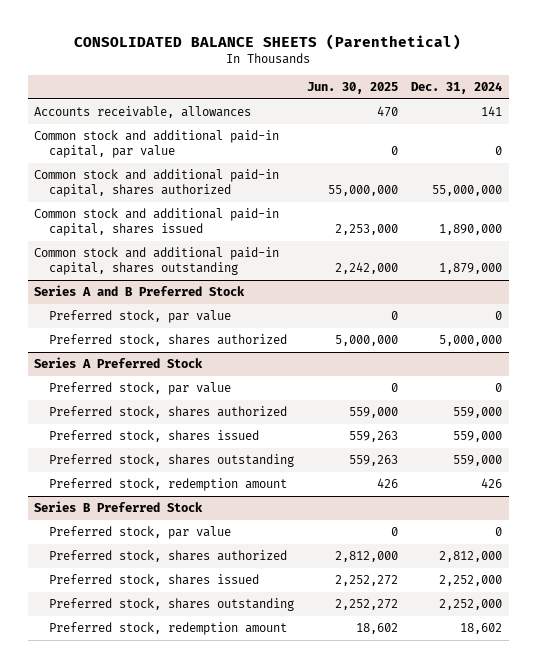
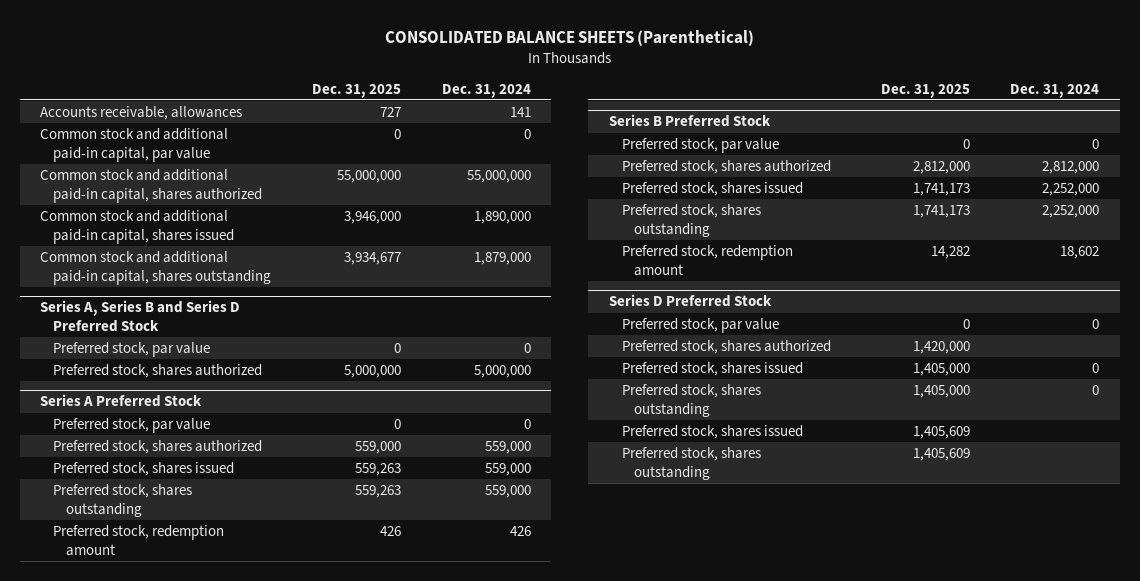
- | Jun. 30, 2025 | Dec. 31, 2024
+ | Dec. 31, 2025 | Dec. 31, 2024
- Series A and B Preferred Stock
+ Series A, Series B and Series D Preferred Stock
+ Series D Preferred Stock
+ Preferred stock, par value | 0 | 0
+ Preferred stock, shares authorized | 1,420,000 |
+ Preferred stock, shares issued | 1,405,000 | 0
+ Preferred stock, shares outstanding | 1,405,000 | 0
+ Preferred stock, shares issued | 1,405,609 |
+ Preferred stock, shares outstanding | 1,405,609 |

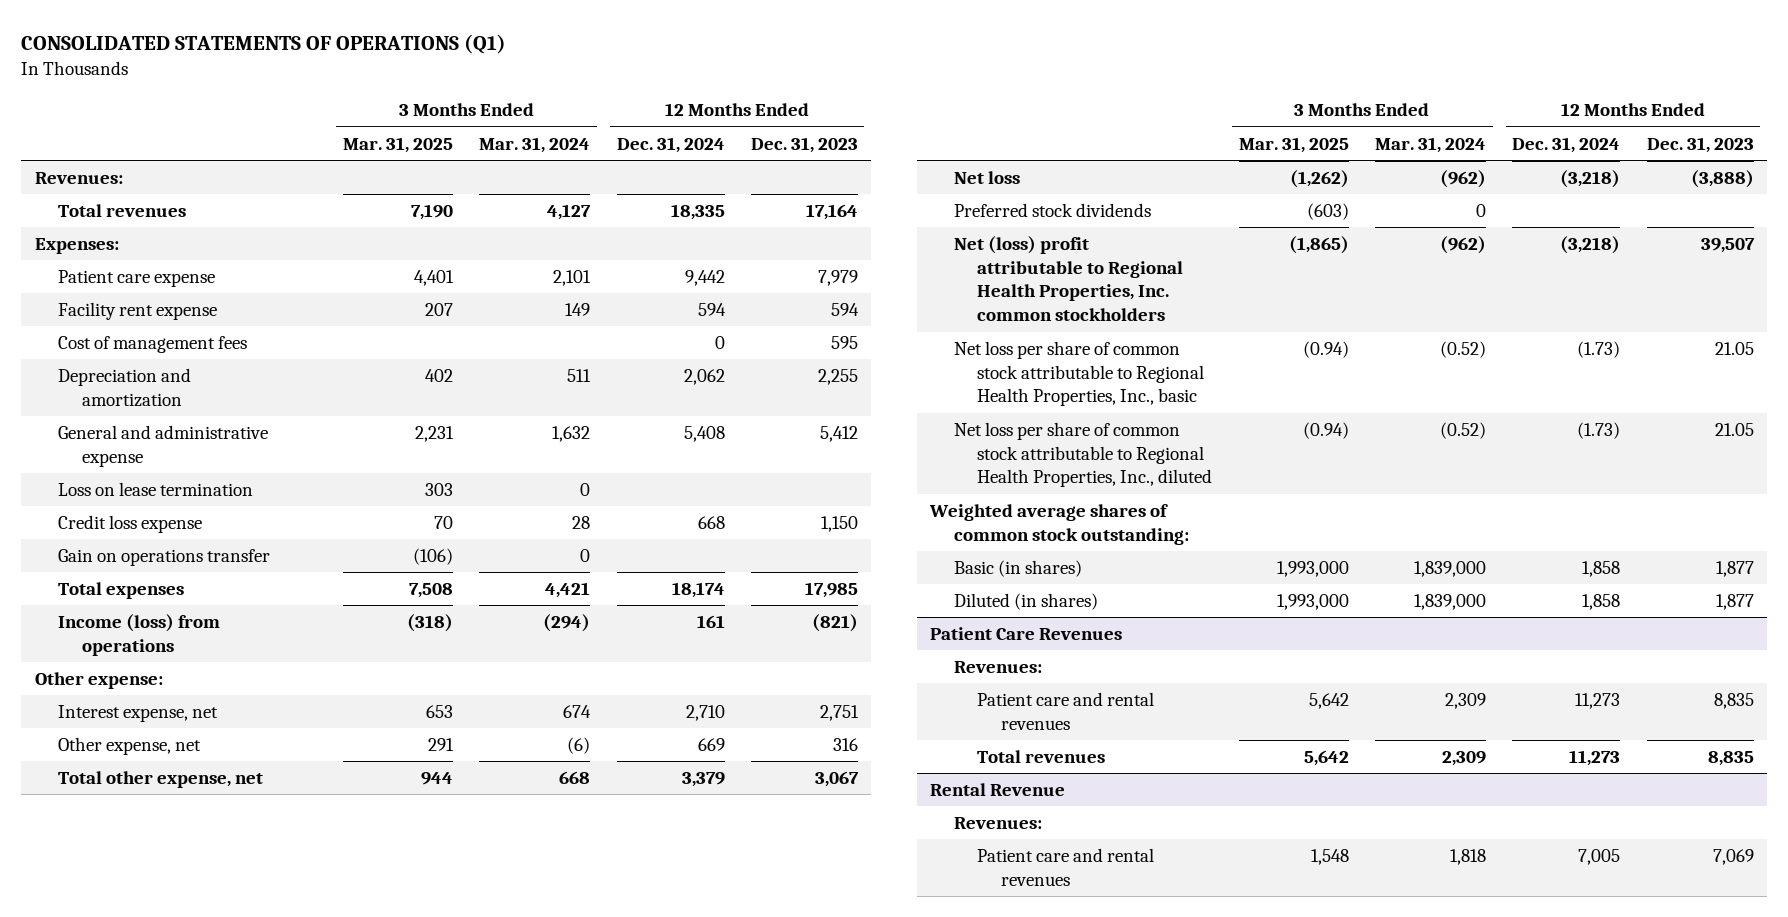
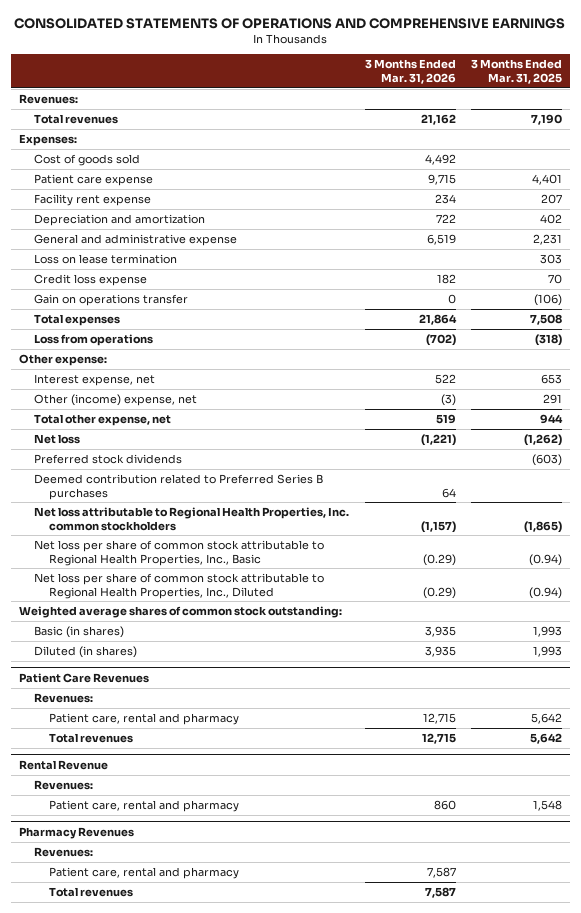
- CONSOLIDATED STATEMENTS OF OPERATIONS (Q1)
+ CONSOLIDATED STATEMENTS OF OPERATIONS AND COMPREHENSIVE EARNINGS
- | 3 Months Ended Mar. 31, 2025 | 3 Months Ended Mar. 31, 2024 | 12 Months Ended Dec. 31, 2024 | 12 Months Ended Dec. 31, 2023
+ | 3 Months Ended Mar. 31, 2026 | 3 Months Ended Mar. 31, 2025
+ Cost of goods sold | 4,492 |
- Cost of management fees | | | 0 | 595
- Income (loss) from operations | (318) | (294) | 161 | (821)
+ Loss from operations | (702) | (318)
- Other expense, net | 291 | (6) | 669 | 316
+ Other (income) expense, net | (3) | 291
- Net (loss) profit attributable to Regional Health Properties, Inc. common stockholders | (1,865) | (962) | (3,218) | 39,507
- Net loss per share of common stock attributable to Regional Health Properties, Inc., basic | (0.94) | (0.52) | (1.73) | 21.05
- Net loss per share of common stock attributable to Regional Health Properties, Inc., diluted | (0.94) | (0.52) | (1.73) | 21.05
+ Deemed contribution related to Preferred Series B purchases | 64 |
+ Net loss attributable to Regional Health Properties, Inc. common stockholders | (1,157) | (1,865)
+ Net loss per share of common stock attributable to Regional Health Properties, Inc., Basic | (0.29) | (0.94)
+ Net loss per share of common stock attributable to Regional Health Properties, Inc., Diluted | (0.29) | (0.94)
- Basic (in shares) | 1,993,000 | 1,839,000 | 1,858 | 1,877
- Diluted (in shares) | 1,993,000 | 1,839,000 | 1,858 | 1,877
+ Basic (in shares) | 3,935 | 1,993
+ Diluted (in shares) | 3,935 | 1,993
@ Patient Care Revenues
- Patient care and rental revenues | 5,642 | 2,309 | 11,273 | 8,835
+ Patient care, rental and pharmacy | 12,715 | 5,642
@ Rental Revenue
- Patient care and rental revenues | 1,548 | 1,818 | 7,005 | 7,069
+ Patient care, rental and pharmacy | 860 | 1,548
+ Pharmacy Revenues
+ Revenues:
+ Patient care, rental and pharmacy | 7,587 |
+ Total revenues | 7,587 |

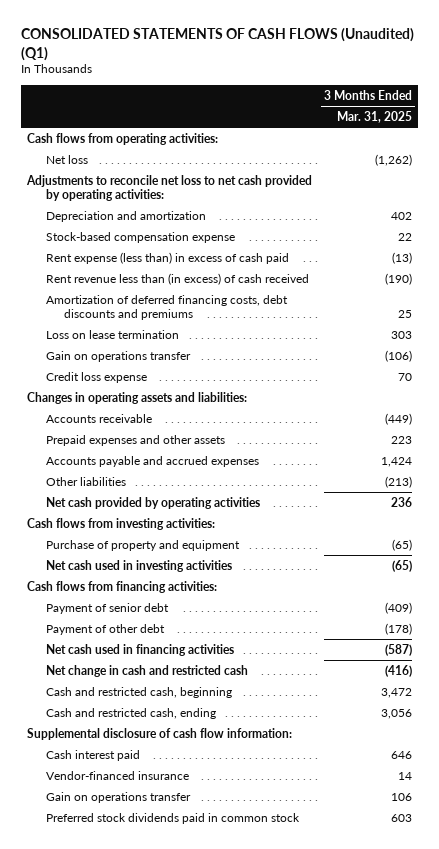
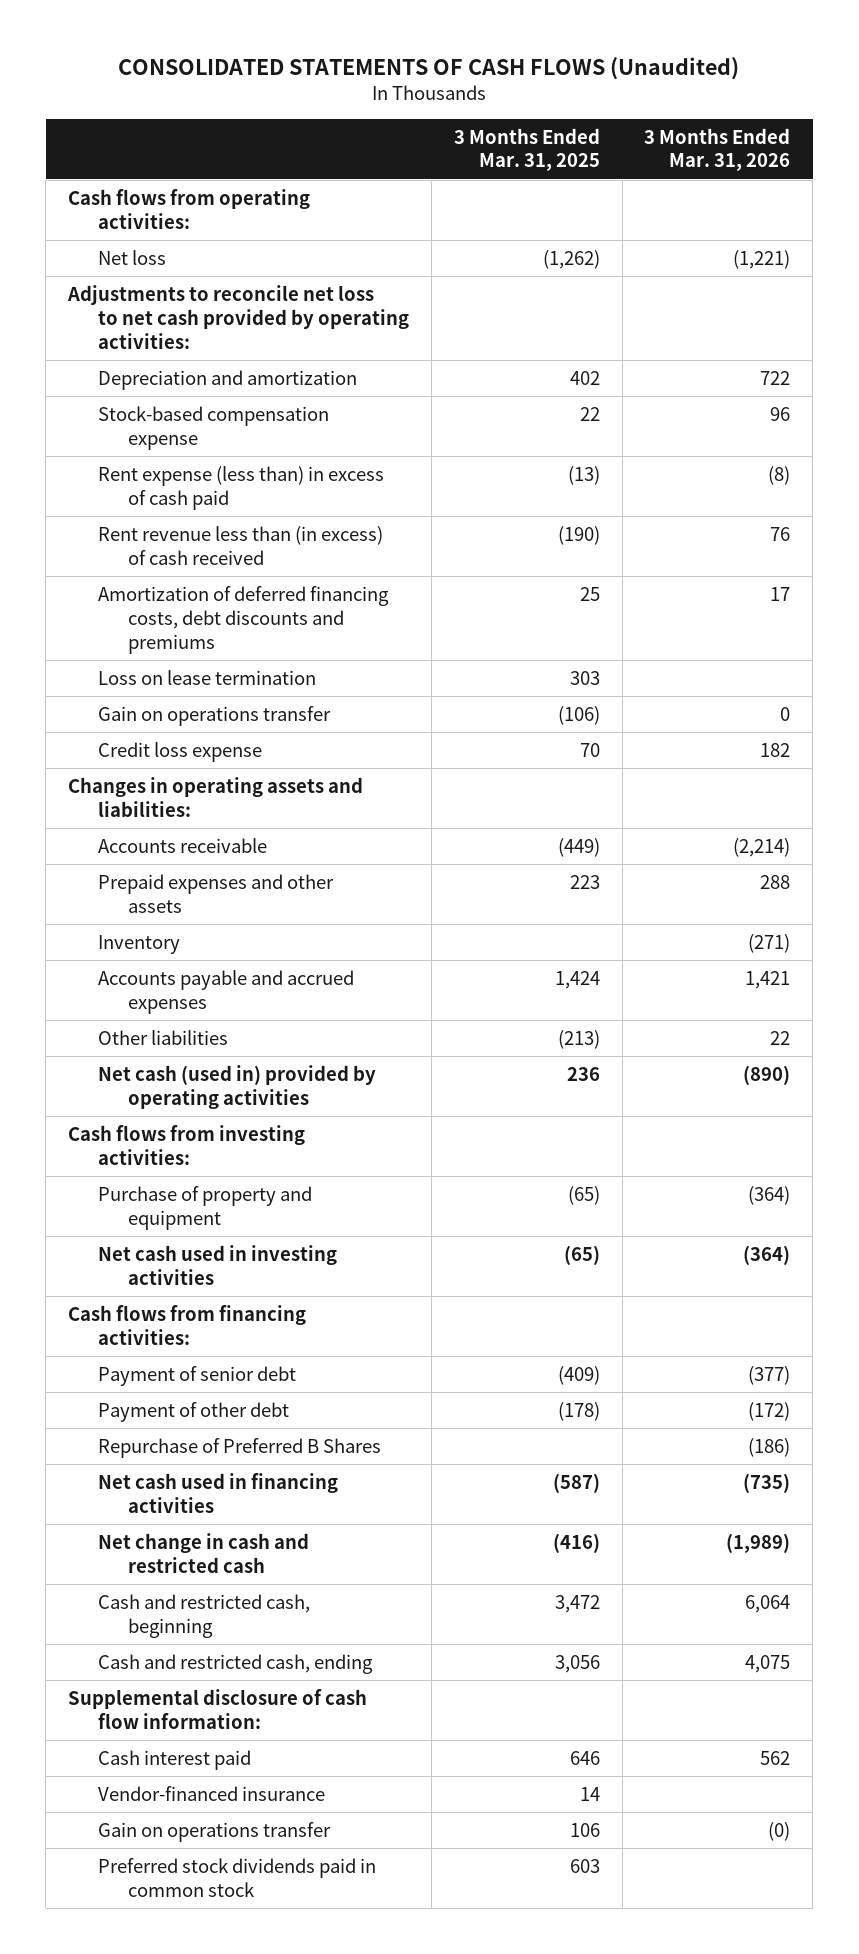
- CONSOLIDATED STATEMENTS OF CASH FLOWS (Unaudited) (Q1)
+ CONSOLIDATED STATEMENTS OF CASH FLOWS (Unaudited)
- | 3 Months Ended Mar. 31, 2025
+ | 3 Months Ended Mar. 31, 2025 | 3 Months Ended Mar. 31, 2026
+ Inventory | | (271)
- Net cash provided by operating activities | 236
+ Net cash (used in) provided by operating activities | 236 | (890)
+ Repurchase of Preferred B Shares | | (186)

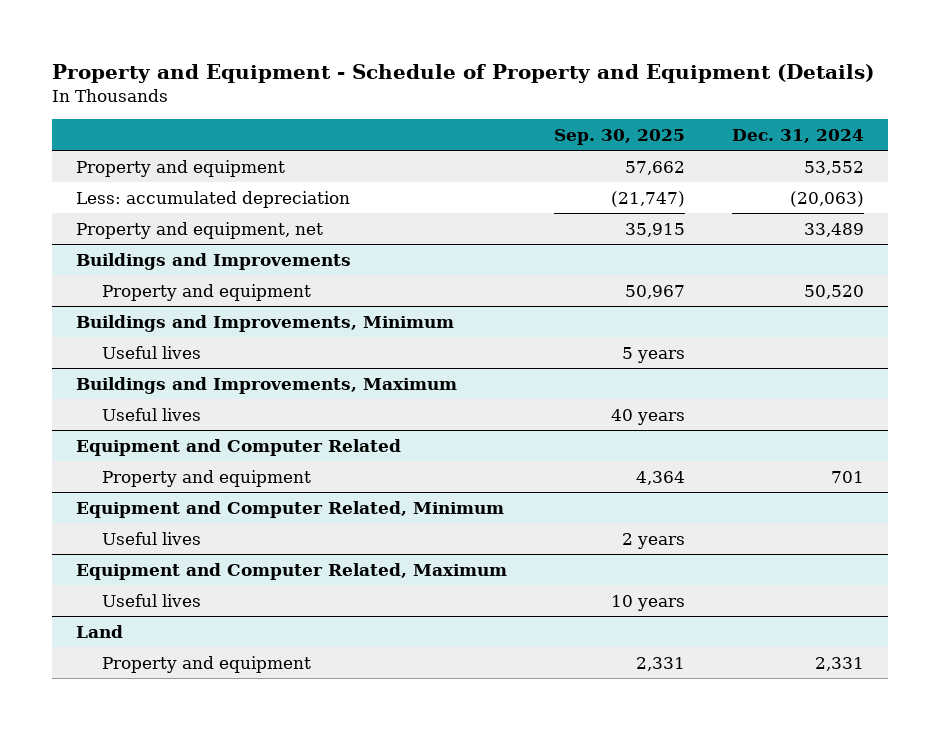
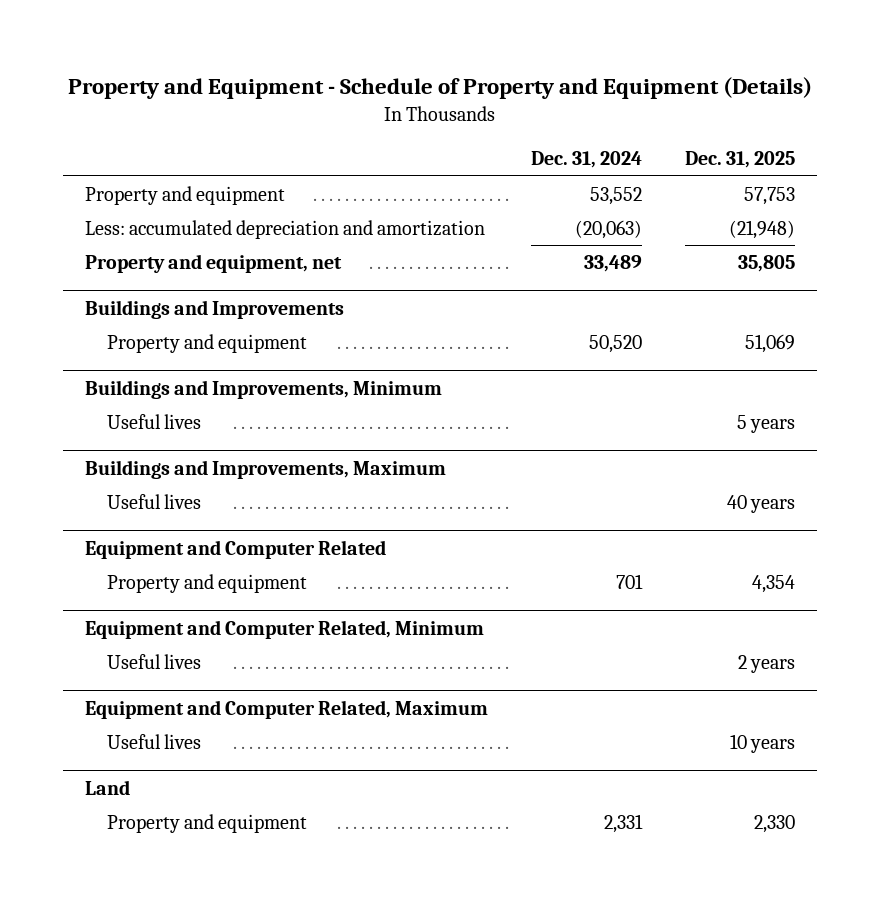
- | Sep. 30, 2025 | Dec. 31, 2024
+ | Dec. 31, 2024 | Dec. 31, 2025
- Less: accumulated depreciation | (21,747) | (20,063)
+ Less: accumulated depreciation and amortization | (20,063) | (21,948)

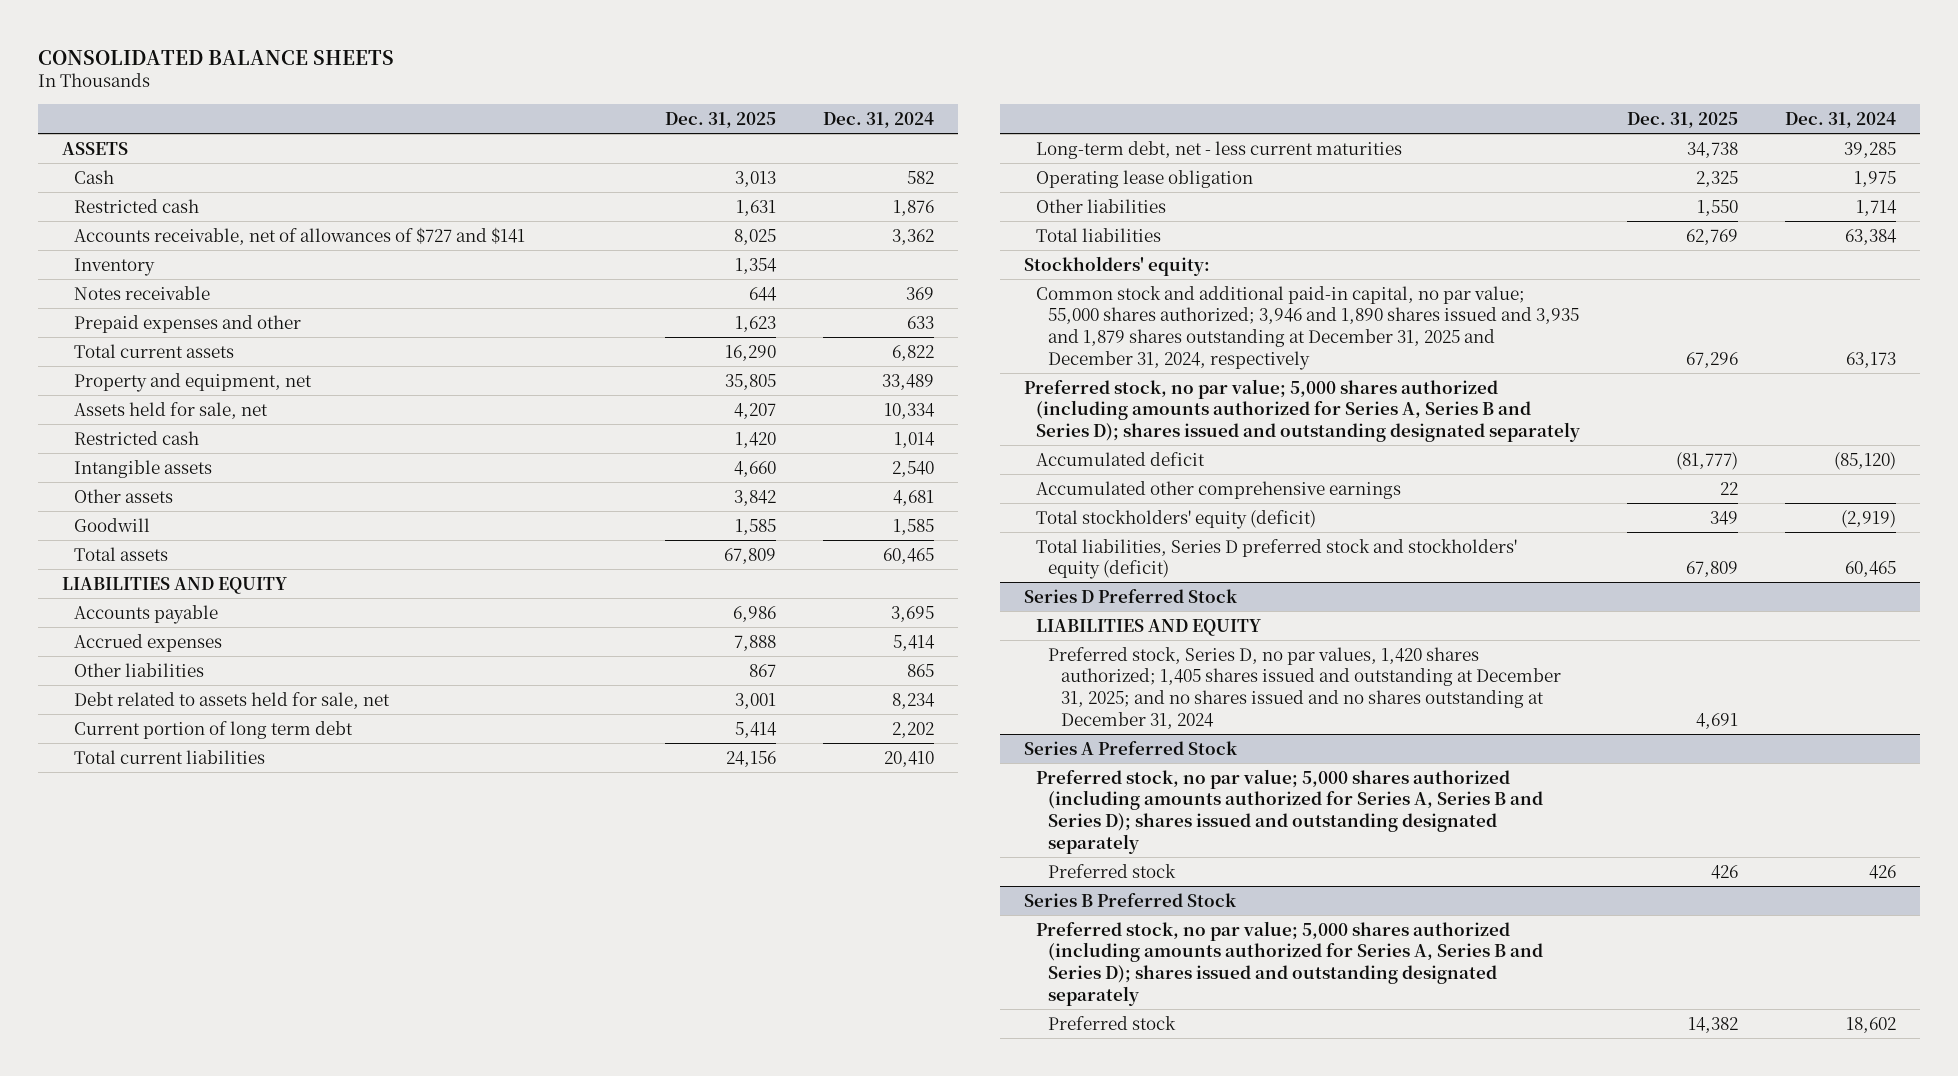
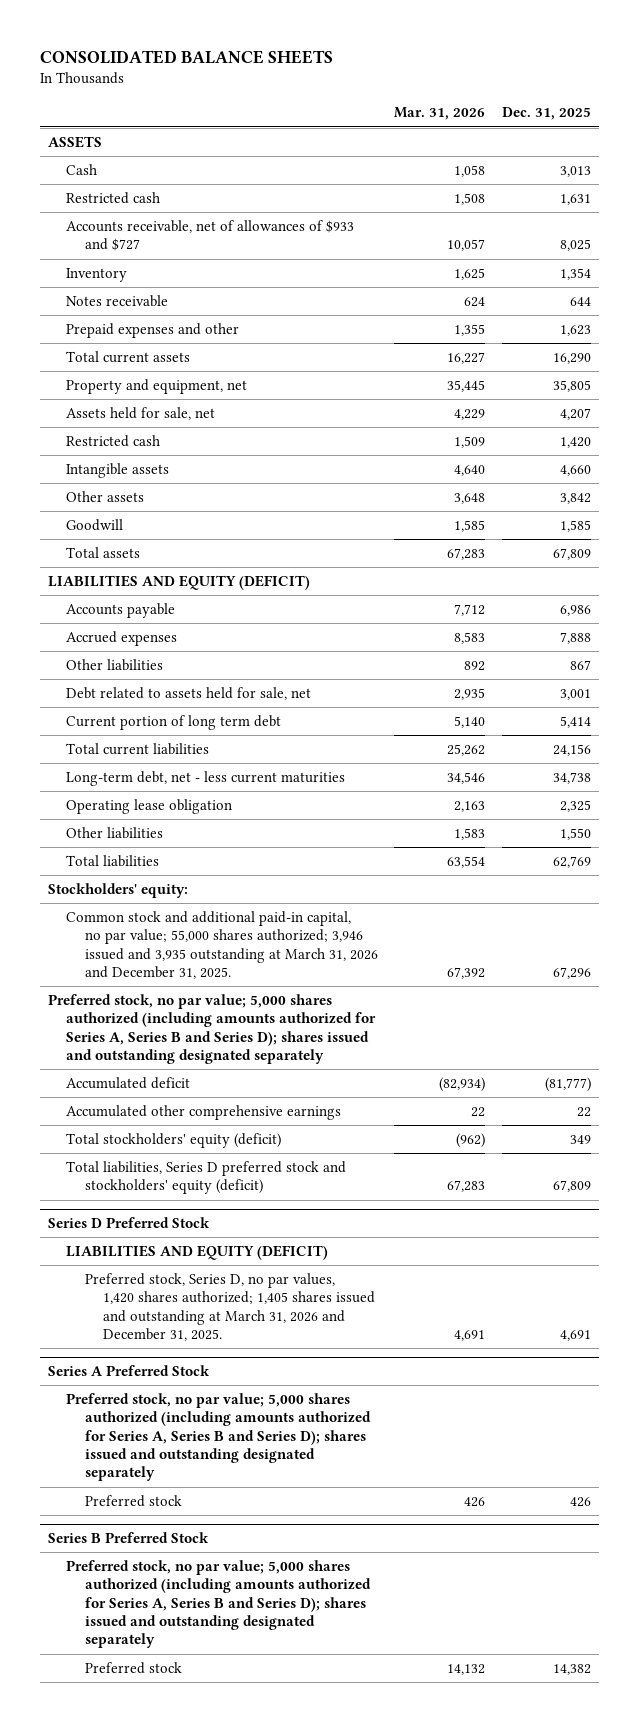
- | Dec. 31, 2025 | Dec. 31, 2024
+ | Mar. 31, 2026 | Dec. 31, 2025
- Accounts receivable, net of allowances of $727 and $141 | 8,025 | 3,362
+ Accounts receivable, net of allowances of $933 and $727 | 10,057 | 8,025
- LIABILITIES AND EQUITY
+ LIABILITIES AND EQUITY (DEFICIT)
- Common stock and additional paid-in capital, no par value; 55,000 shares authorized; 3,946 and 1,890 shares issued and 3,935 and 1,879 shares outstanding at December 31, 2025 and December 31, 2024, respectively | 67,296 | 63,173
+ Common stock and additional paid-in capital, no par value; 55,000 shares authorized; 3,946 issued and 3,935 outstanding at March 31, 2026 and December 31, 2025. | 67,392 | 67,296
@ Series D Preferred Stock
- LIABILITIES AND EQUITY
- Preferred stock, Series D, no par values, 1,420 shares authorized; 1,405 shares issued and outstanding at December 31, 2025; and no shares issued and no shares outstanding at December 31, 2024 | 4,691 |
+ LIABILITIES AND EQUITY (DEFICIT)
+ Preferred stock, Series D, no par values, 1,420 shares authorized; 1,405 shares issued and outstanding at March 31, 2026 and December 31, 2025. | 4,691 | 4,691

